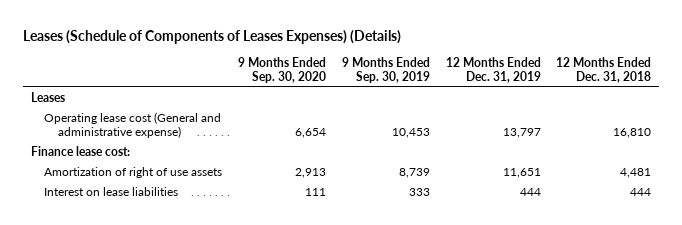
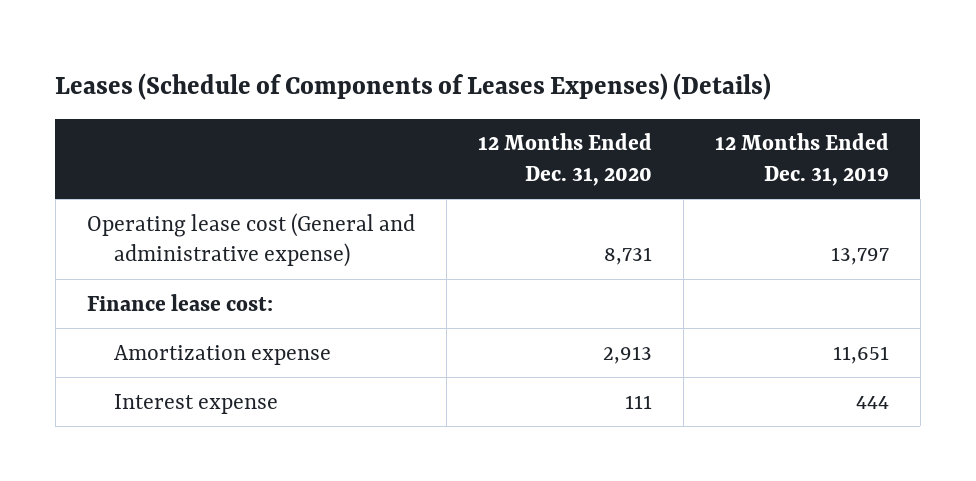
- | 9 Months Ended Sep. 30, 2020 | 9 Months Ended Sep. 30, 2019 | 12 Months Ended Dec. 31, 2019 | 12 Months Ended Dec. 31, 2018
+ | 12 Months Ended Dec. 31, 2020 | 12 Months Ended Dec. 31, 2019
- Leases
- Amortization of right of use assets | 2,913 | 8,739 | 11,651 | 4,481
- Interest on lease liabilities | 111 | 333 | 444 | 444
+ Amortization expense | 2,913 | 11,651
+ Interest expense | 111 | 444

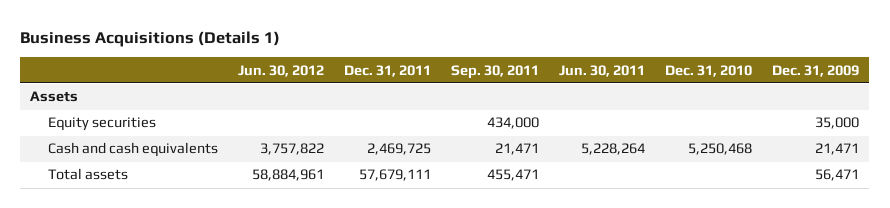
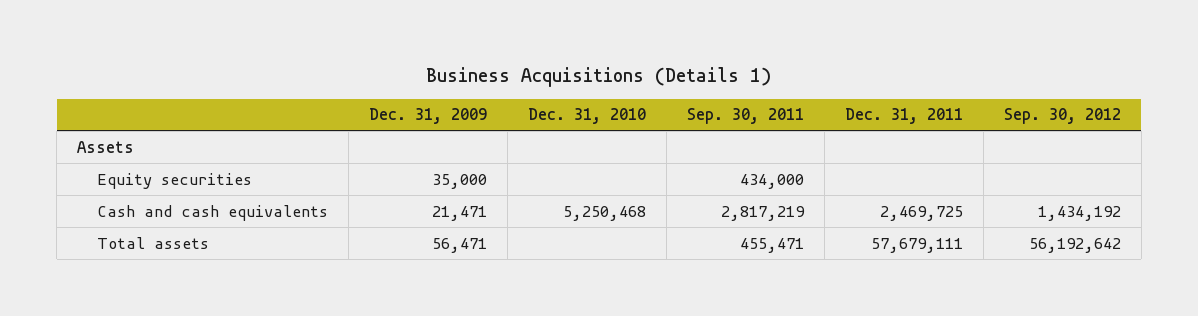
- | Jun. 30, 2012 | Dec. 31, 2011 | Sep. 30, 2011 | Jun. 30, 2011 | Dec. 31, 2010 | Dec. 31, 2009
+ | Dec. 31, 2009 | Dec. 31, 2010 | Sep. 30, 2011 | Dec. 31, 2011 | Sep. 30, 2012
- Cash and cash equivalents | 3,757,822 | 2,469,725 | 21,471 | 5,228,264 | 5,250,468 | 21,471
+ Cash and cash equivalents | 21,471 | 5,250,468 | 2,817,219 | 2,469,725 | 1,434,192

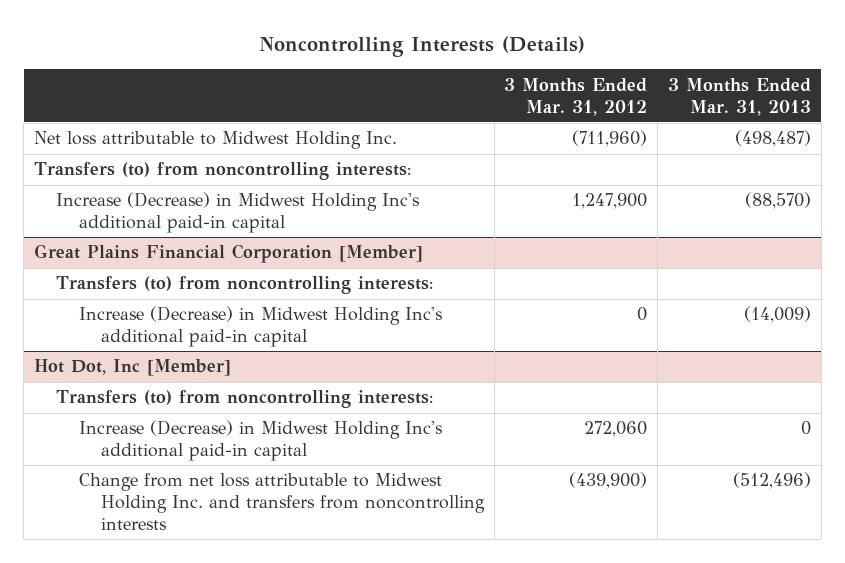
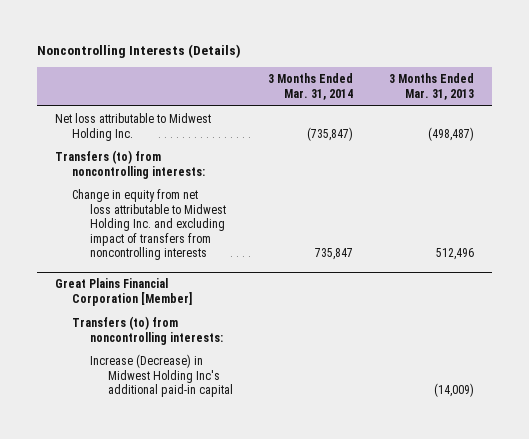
- | 3 Months Ended Mar. 31, 2012 | 3 Months Ended Mar. 31, 2013
+ | 3 Months Ended Mar. 31, 2014 | 3 Months Ended Mar. 31, 2013
- Increase (Decrease) in Midwest Holding Inc's additional paid-in capital | 1,247,900 | (88,570)
+ Change in equity from net loss attributable to Midwest Holding Inc. and excluding impact of transfers from noncontrolling interests | 735,847 | 512,496
- Hot Dot, Inc [Member]
- Transfers (to) from noncontrolling interests:
- Increase (Decrease) in Midwest Holding Inc's additional paid-in capital | 272,060 | 0
- Change from net loss attributable to Midwest Holding Inc. and transfers from noncontrolling interests | (439,900) | (512,496)

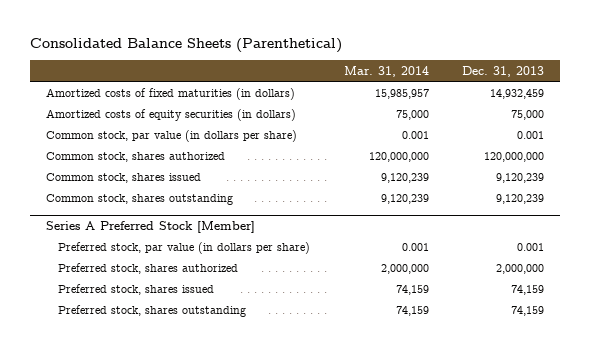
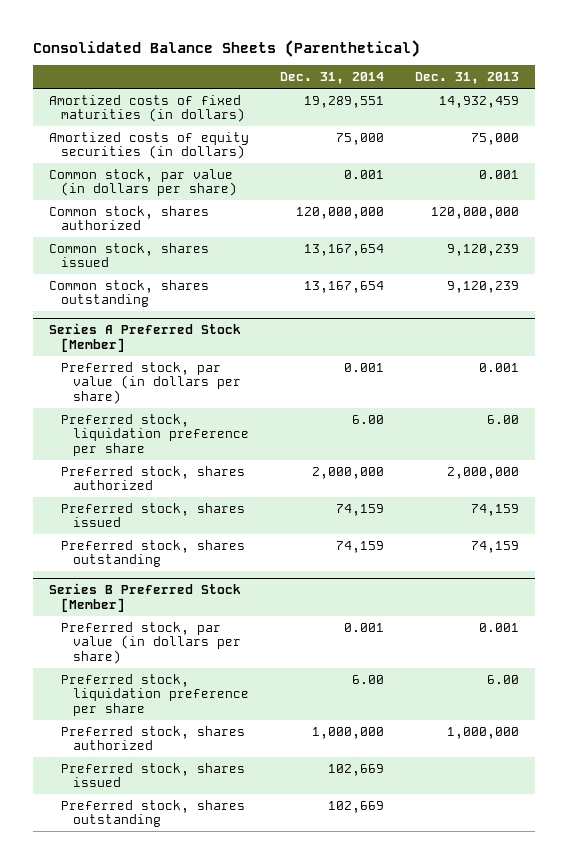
- | Mar. 31, 2014 | Dec. 31, 2013
+ | Dec. 31, 2014 | Dec. 31, 2013
@ Series A Preferred Stock [Member]
+ Preferred stock, liquidation preference per share | 6.00 | 6.00
+ Series B Preferred Stock [Member]
+ Preferred stock, par value (in dollars per share) | 0.001 | 0.001
+ Preferred stock, liquidation preference per share | 6.00 | 6.00
+ Preferred stock, shares authorized | 1,000,000 | 1,000,000
+ Preferred stock, shares issued | 102,669 |
+ Preferred stock, shares outstanding | 102,669 |

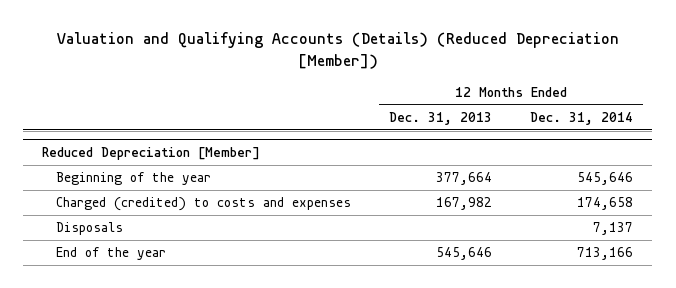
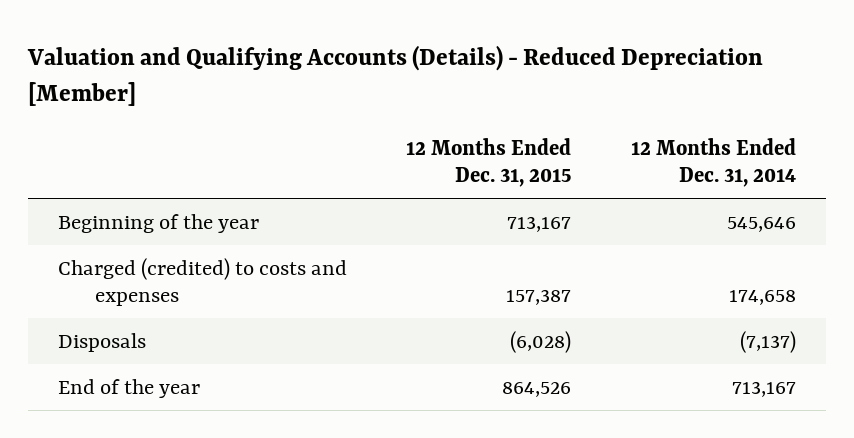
- Valuation and Qualifying Accounts (Details) (Reduced Depreciation [Member])
+ Valuation and Qualifying Accounts (Details) - Reduced Depreciation [Member]
- | 12 Months Ended Dec. 31, 2013 | 12 Months Ended Dec. 31, 2014
+ | 12 Months Ended Dec. 31, 2015 | 12 Months Ended Dec. 31, 2014
- Reduced Depreciation [Member]
- Disposals | | 7,137
- End of the year | 545,646 | 713,166
+ Disposals | (6,028) | (7,137)
+ End of the year | 864,526 | 713,167

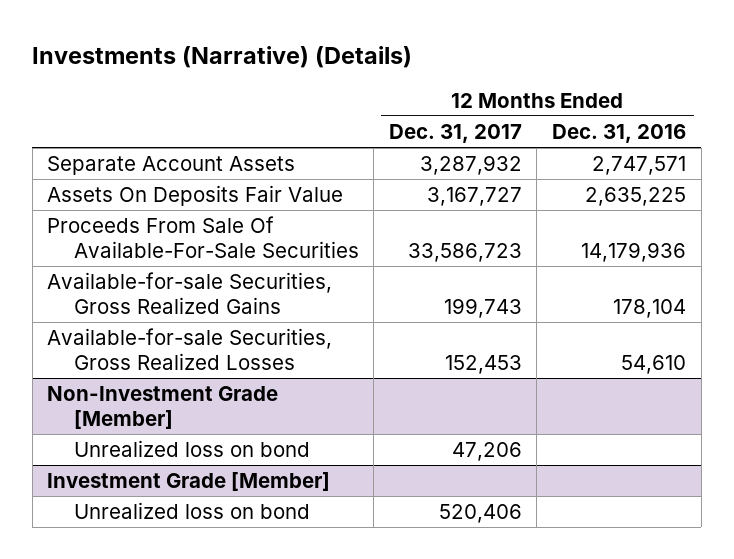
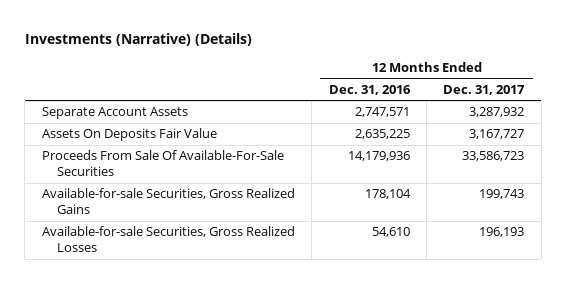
- | 12 Months Ended Dec. 31, 2017 | 12 Months Ended Dec. 31, 2016
+ | 12 Months Ended Dec. 31, 2016 | 12 Months Ended Dec. 31, 2017
- Available-for-sale Securities, Gross Realized Losses | 152,453 | 54,610
- Non-Investment Grade [Member]
- Unrealized loss on bond | 47,206 |
- Investment Grade [Member]
- Unrealized loss on bond | 520,406 |
+ Available-for-sale Securities, Gross Realized Losses | 54,610 | 196,193

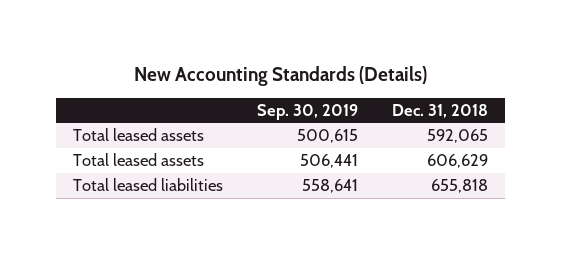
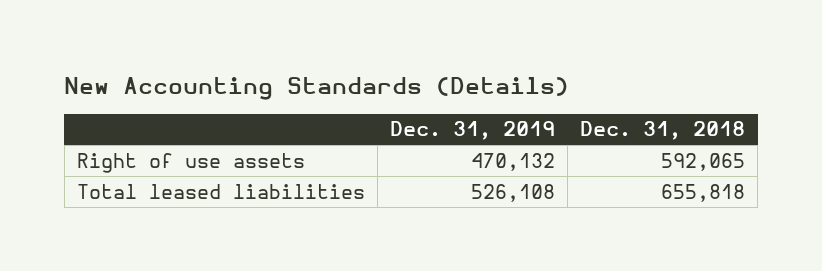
- | Sep. 30, 2019 | Dec. 31, 2018
+ | Dec. 31, 2019 | Dec. 31, 2018
- Total leased assets | 500,615 | 592,065
- Total leased assets | 506,441 | 606,629
+ Right of use assets | 470,132 | 592,065

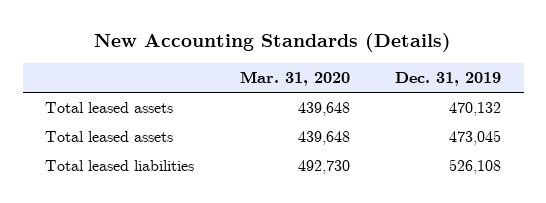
- | Dec. 31, 2019 | Dec. 31, 2018
+ | Mar. 31, 2020 | Dec. 31, 2019
- Right of use assets | 470,132 | 592,065
+ Total leased assets | 439,648 | 470,132
+ Total leased assets | 439,648 | 473,045

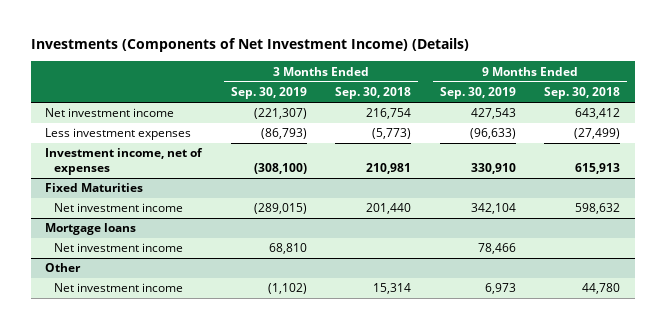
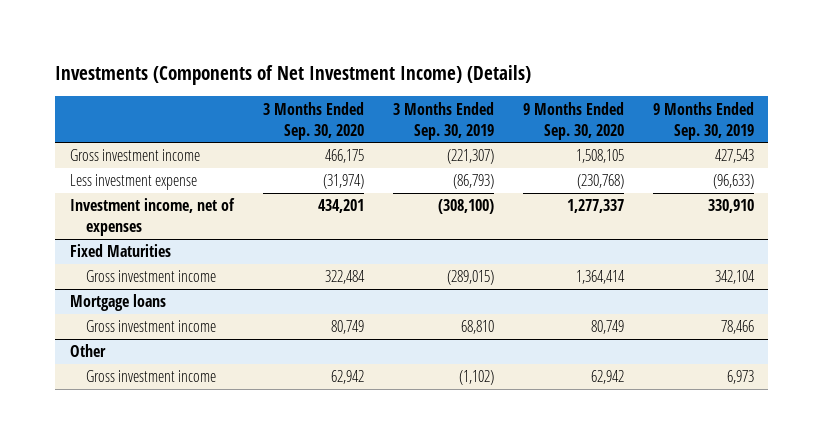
- | 3 Months Ended Sep. 30, 2019 | 3 Months Ended Sep. 30, 2018 | 9 Months Ended Sep. 30, 2019 | 9 Months Ended Sep. 30, 2018
+ | 3 Months Ended Sep. 30, 2020 | 3 Months Ended Sep. 30, 2019 | 9 Months Ended Sep. 30, 2020 | 9 Months Ended Sep. 30, 2019
- Net investment income | (221,307) | 216,754 | 427,543 | 643,412
- Less investment expenses | (86,793) | (5,773) | (96,633) | (27,499)
+ Gross investment income | 466,175 | (221,307) | 1,508,105 | 427,543
+ Less investment expense | (31,974) | (86,793) | (230,768) | (96,633)
@ Fixed Maturities
- Net investment income | (289,015) | 201,440 | 342,104 | 598,632
+ Gross investment income | 322,484 | (289,015) | 1,364,414 | 342,104
@ Mortgage loans
- Net investment income | 68,810 | | 78,466 |
+ Gross investment income | 80,749 | 68,810 | 80,749 | 78,466
@ Other
- Net investment income | (1,102) | 15,314 | 6,973 | 44,780
+ Gross investment income | 62,942 | (1,102) | 62,942 | 6,973

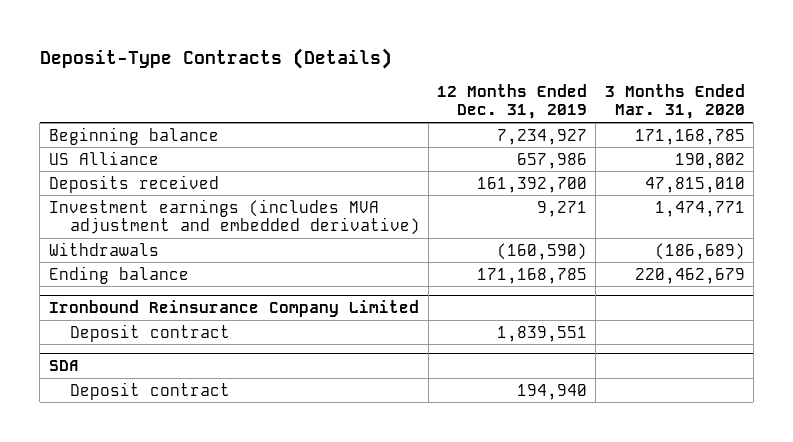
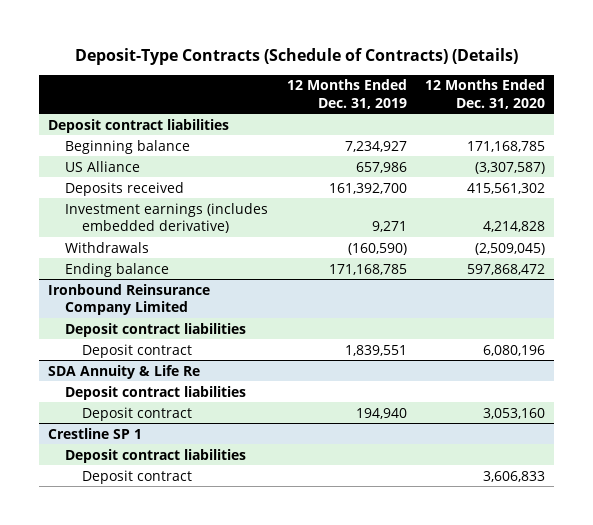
- Deposit-Type Contracts (Details)
+ Deposit-Type Contracts (Schedule of Contracts) (Details)
- | 12 Months Ended Dec. 31, 2019 | 3 Months Ended Mar. 31, 2020
+ | 12 Months Ended Dec. 31, 2019 | 12 Months Ended Dec. 31, 2020
+ Deposit contract liabilities
- Investment earnings (includes MVA adjustment and embedded derivative) | 9,271 | 1,474,771
+ Investment earnings (includes embedded derivative) | 9,271 | 4,214,828
@ Ironbound Reinsurance Company Limited
+ Deposit contract liabilities
- SDA
+ SDA Annuity & Life Re
+ Deposit contract liabilities
+ Crestline SP 1
+ Deposit contract liabilities
+ Deposit contract | | 3,606,833

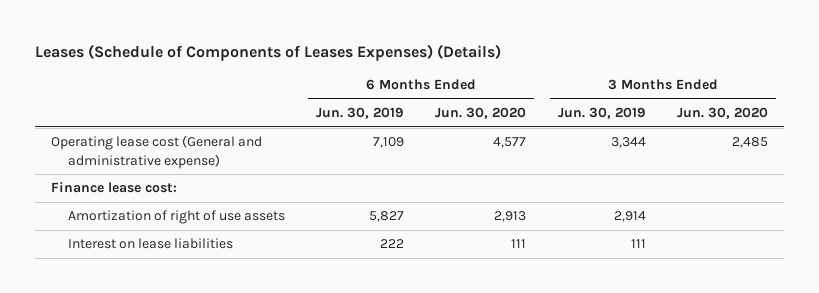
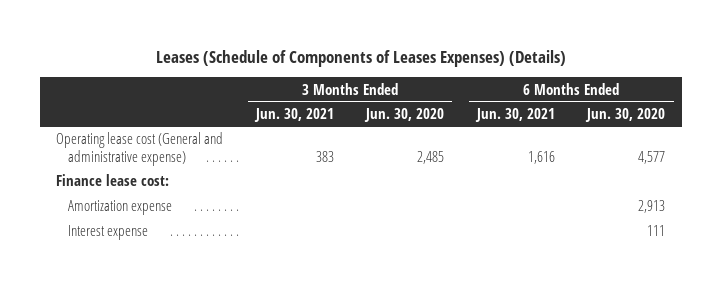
- | 6 Months Ended Jun. 30, 2019 | 6 Months Ended Jun. 30, 2020 | 3 Months Ended Jun. 30, 2019 | 3 Months Ended Jun. 30, 2020
+ | 3 Months Ended Jun. 30, 2021 | 3 Months Ended Jun. 30, 2020 | 6 Months Ended Jun. 30, 2021 | 6 Months Ended Jun. 30, 2020
- Amortization of right of use assets | 5,827 | 2,913 | 2,914 |
- Interest on lease liabilities | 222 | 111 | 111 |
+ Amortization expense | | | | 2,913
+ Interest expense | | | | 111

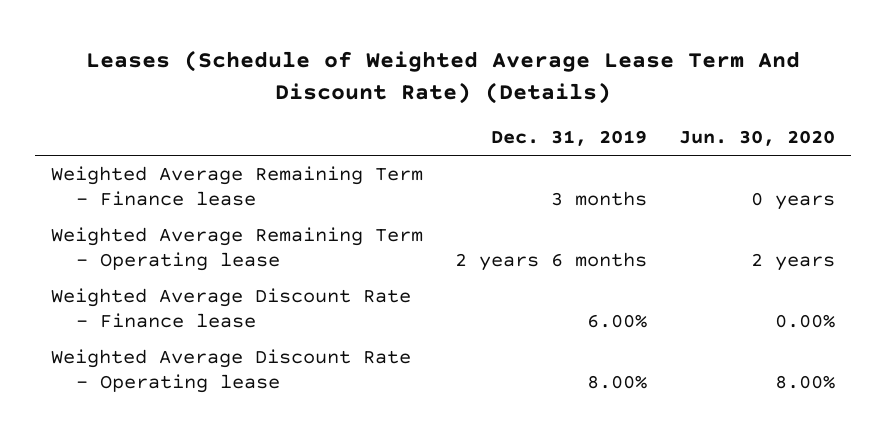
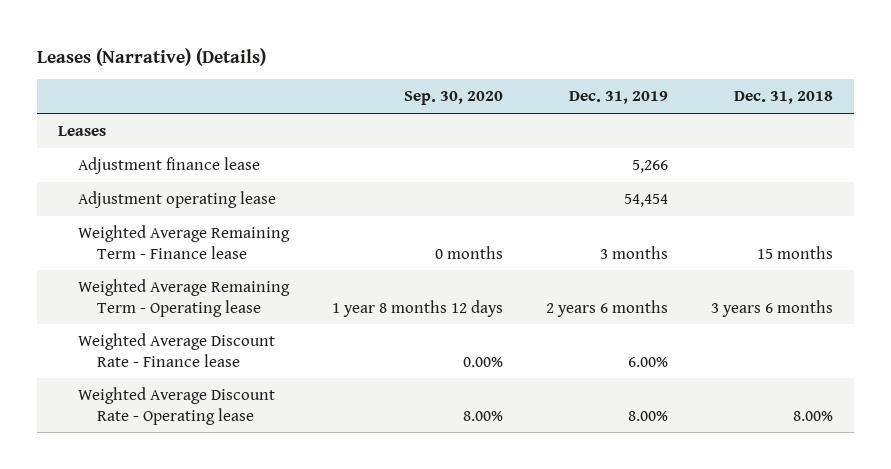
- Leases (Schedule of Weighted Average Lease Term And Discount Rate) (Details)
+ Leases (Narrative) (Details)
- | Dec. 31, 2019 | Jun. 30, 2020
+ | Sep. 30, 2020 | Dec. 31, 2019 | Dec. 31, 2018
+ Leases
+ Adjustment finance lease | | 5,266 |
+ Adjustment operating lease | | 54,454 |

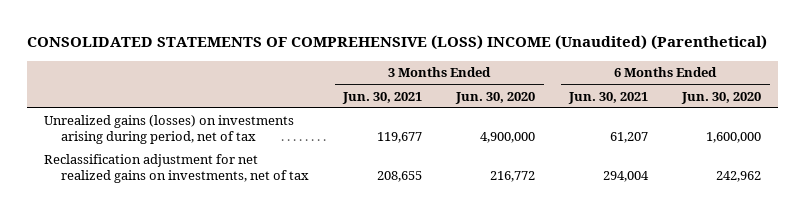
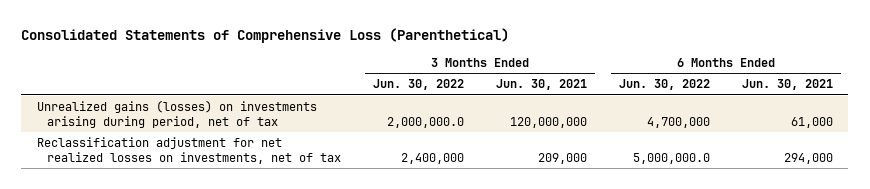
- CONSOLIDATED STATEMENTS OF COMPREHENSIVE (LOSS) INCOME (Unaudited) (Parenthetical)
+ Consolidated Statements of Comprehensive Loss (Parenthetical)
- | 3 Months Ended Jun. 30, 2021 | 3 Months Ended Jun. 30, 2020 | 6 Months Ended Jun. 30, 2021 | 6 Months Ended Jun. 30, 2020
+ | 3 Months Ended Jun. 30, 2022 | 3 Months Ended Jun. 30, 2021 | 6 Months Ended Jun. 30, 2022 | 6 Months Ended Jun. 30, 2021
- Unrealized gains (losses) on investments arising during period, net of tax | 119,677 | 4,900,000 | 61,207 | 1,600,000
- Reclassification adjustment for net realized gains on investments, net of tax | 208,655 | 216,772 | 294,004 | 242,962
+ Unrealized gains (losses) on investments arising during period, net of tax | 2,000,000.0 | 120,000,000 | 4,700,000 | 61,000
+ Reclassification adjustment for net realized losses on investments, net of tax | 2,400,000 | 209,000 | 5,000,000.0 | 294,000

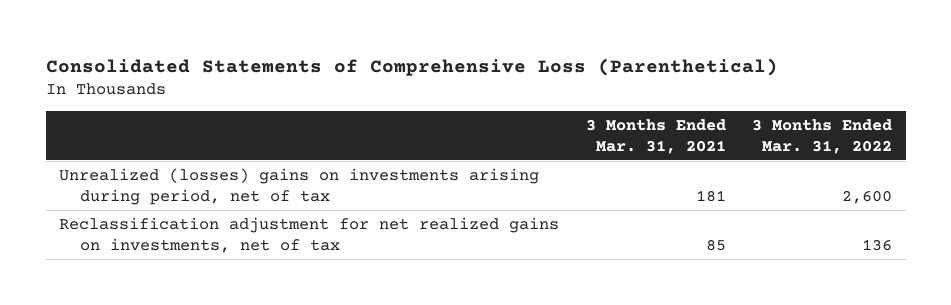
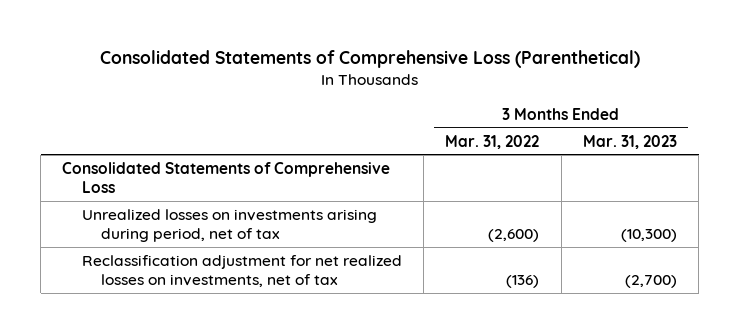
- | 3 Months Ended Mar. 31, 2021 | 3 Months Ended Mar. 31, 2022
+ | 3 Months Ended Mar. 31, 2022 | 3 Months Ended Mar. 31, 2023
- Unrealized (losses) gains on investments arising during period, net of tax | 181 | 2,600
- Reclassification adjustment for net realized gains on investments, net of tax | 85 | 136
+ Consolidated Statements of Comprehensive Loss
+ Unrealized losses on investments arising during period, net of tax | (2,600) | (10,300)
+ Reclassification adjustment for net realized losses on investments, net of tax | (136) | (2,700)

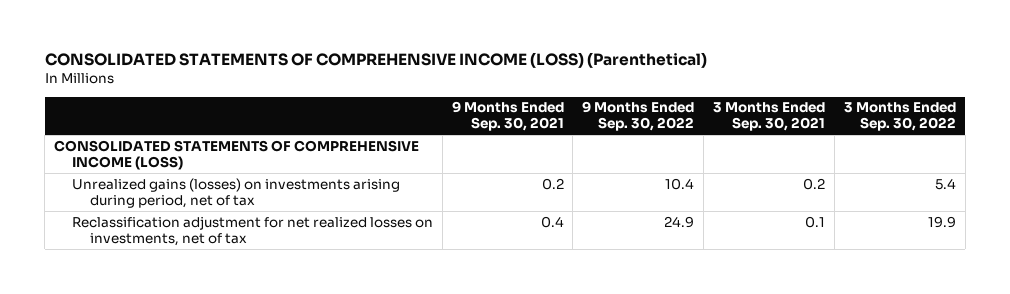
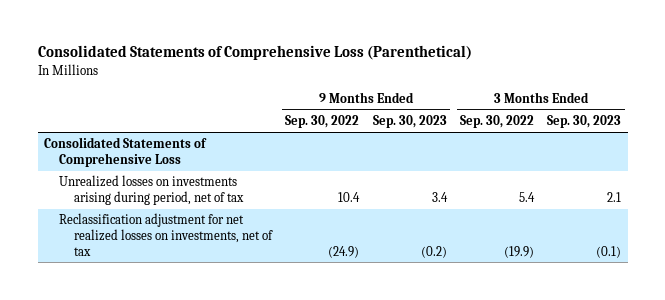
- CONSOLIDATED STATEMENTS OF COMPREHENSIVE INCOME (LOSS) (Parenthetical)
+ Consolidated Statements of Comprehensive Loss (Parenthetical)
- | 9 Months Ended Sep. 30, 2021 | 9 Months Ended Sep. 30, 2022 | 3 Months Ended Sep. 30, 2021 | 3 Months Ended Sep. 30, 2022
+ | 9 Months Ended Sep. 30, 2022 | 9 Months Ended Sep. 30, 2023 | 3 Months Ended Sep. 30, 2022 | 3 Months Ended Sep. 30, 2023
- CONSOLIDATED STATEMENTS OF COMPREHENSIVE INCOME (LOSS)
- Unrealized gains (losses) on investments arising during period, net of tax | 0.2 | 10.4 | 0.2 | 5.4
- Reclassification adjustment for net realized losses on investments, net of tax | 0.4 | 24.9 | 0.1 | 19.9
+ Consolidated Statements of Comprehensive Loss
+ Unrealized losses on investments arising during period, net of tax | 10.4 | 3.4 | 5.4 | 2.1
+ Reclassification adjustment for net realized losses on investments, net of tax | (24.9) | (0.2) | (19.9) | (0.1)

